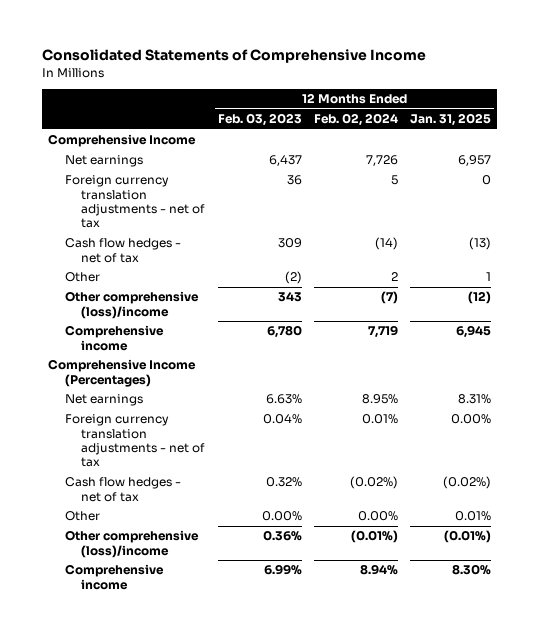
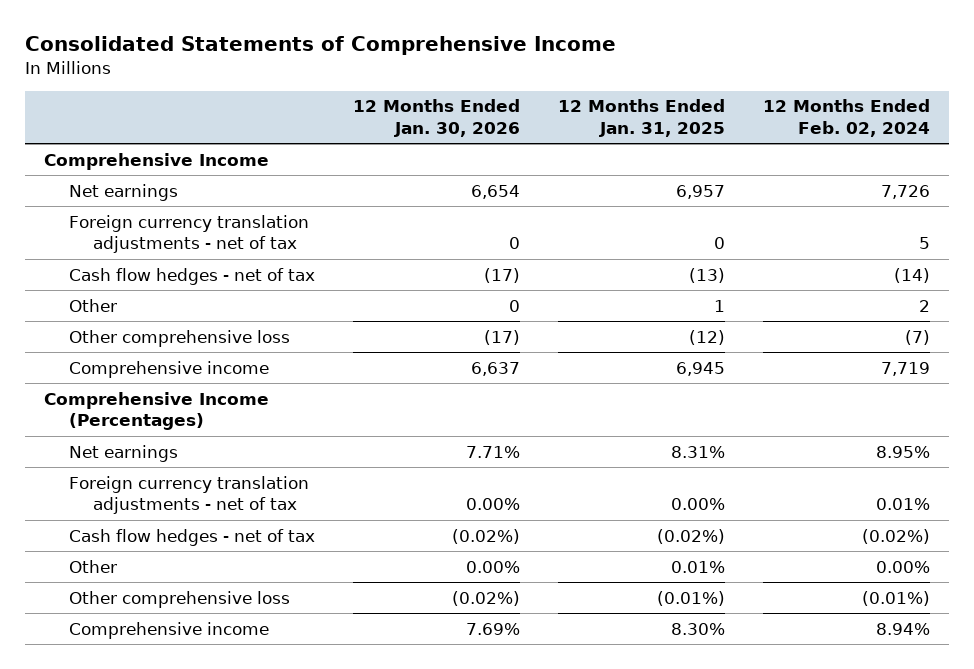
- | 12 Months Ended Feb. 03, 2023 | 12 Months Ended Feb. 02, 2024 | 12 Months Ended Jan. 31, 2025
+ | 12 Months Ended Jan. 30, 2026 | 12 Months Ended Jan. 31, 2025 | 12 Months Ended Feb. 02, 2024
- Other comprehensive (loss)/income | 343 | (7) | (12)
+ Other comprehensive loss | (17) | (12) | (7)
- Other comprehensive (loss)/income | 0.36% | (0.01%) | (0.01%)
+ Other comprehensive loss | (0.02%) | (0.01%) | (0.01%)

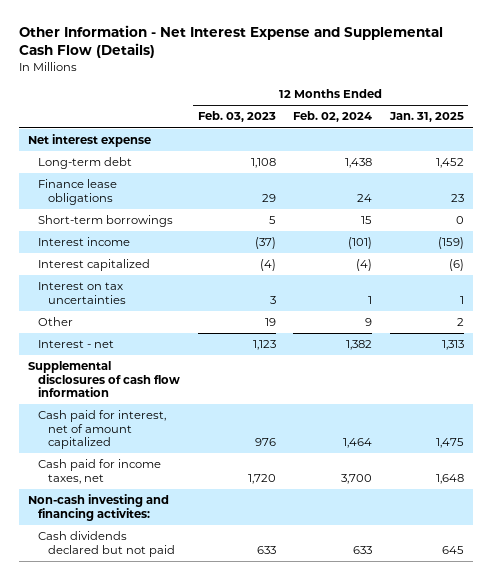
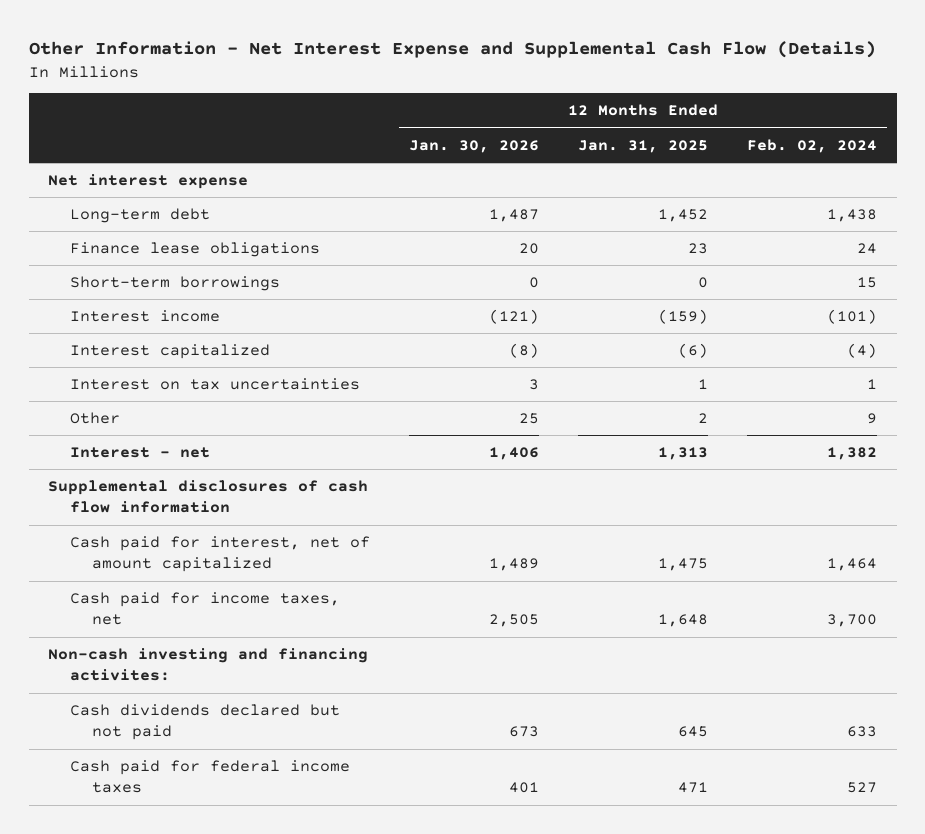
- | 12 Months Ended Feb. 03, 2023 | 12 Months Ended Feb. 02, 2024 | 12 Months Ended Jan. 31, 2025
+ | 12 Months Ended Jan. 30, 2026 | 12 Months Ended Jan. 31, 2025 | 12 Months Ended Feb. 02, 2024
+ Cash paid for federal income taxes | 401 | 471 | 527

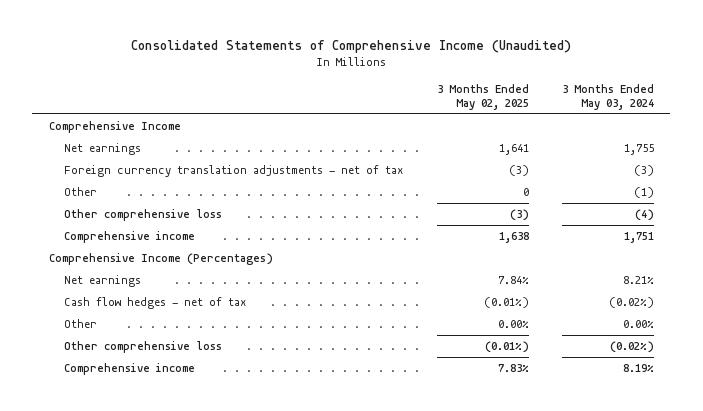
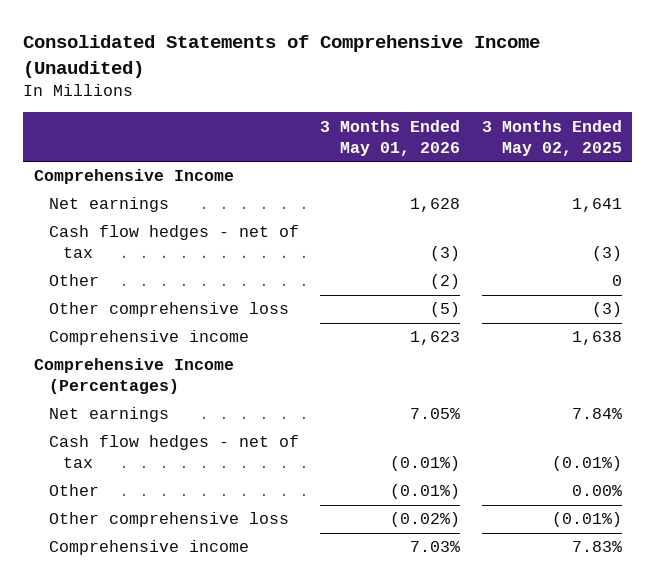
- | 3 Months Ended May 02, 2025 | 3 Months Ended May 03, 2024
+ | 3 Months Ended May 01, 2026 | 3 Months Ended May 02, 2025
- Foreign currency translation adjustments - net of tax | (3) | (3)
+ Cash flow hedges - net of tax | (3) | (3)

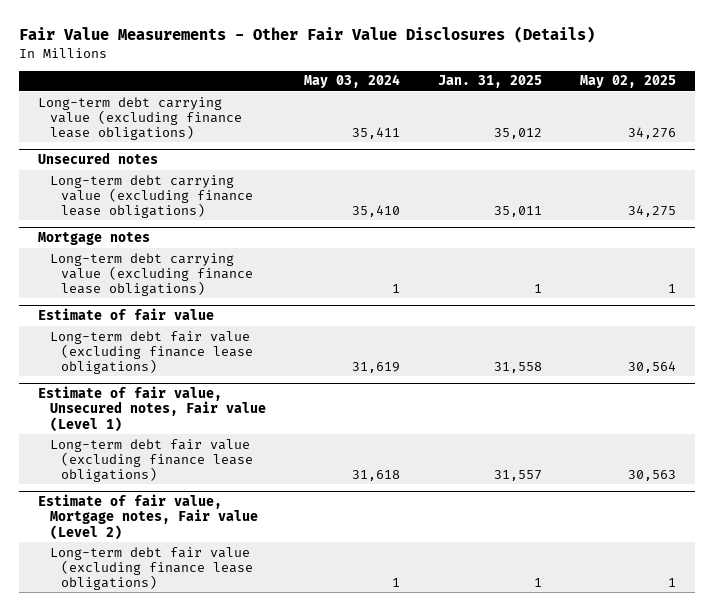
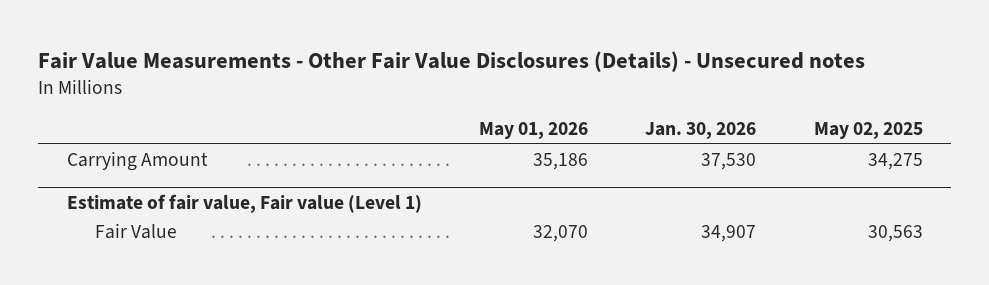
- Fair Value Measurements - Other Fair Value Disclosures (Details)
+ Fair Value Measurements - Other Fair Value Disclosures (Details) - Unsecured notes
- | May 03, 2024 | Jan. 31, 2025 | May 02, 2025
+ | May 01, 2026 | Jan. 30, 2026 | May 02, 2025
- Long-term debt carrying value (excluding finance lease obligations) | 35,411 | 35,012 | 34,276
- Unsecured notes
- Long-term debt carrying value (excluding finance lease obligations) | 35,410 | 35,011 | 34,275
- Mortgage notes
- Long-term debt carrying value (excluding finance lease obligations) | 1 | 1 | 1
- Estimate of fair value
- Long-term debt fair value (excluding finance lease obligations) | 31,619 | 31,558 | 30,564
- Estimate of fair value, Unsecured notes, Fair value (Level 1)
- Long-term debt fair value (excluding finance lease obligations) | 31,618 | 31,557 | 30,563
- Estimate of fair value, Mortgage notes, Fair value (Level 2)
- Long-term debt fair value (excluding finance lease obligations) | 1 | 1 | 1
+ Carrying Amount | 35,186 | 37,530 | 34,275
+ Estimate of fair value, Fair value (Level 1)
+ Fair Value | 32,070 | 34,907 | 30,563

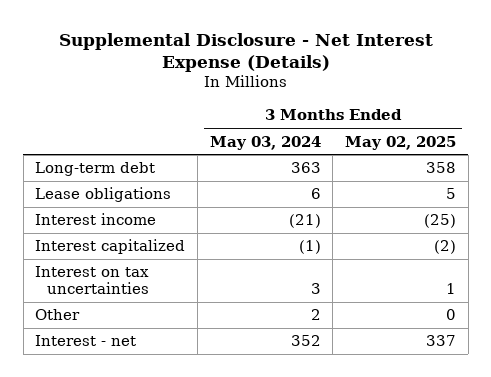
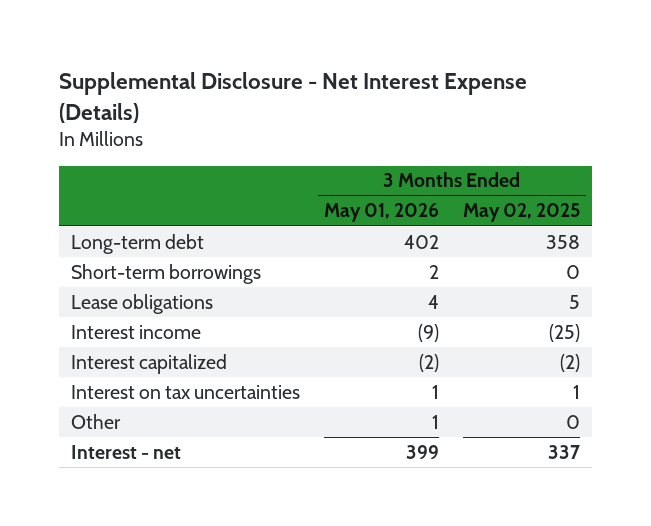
- | 3 Months Ended May 03, 2024 | 3 Months Ended May 02, 2025
+ | 3 Months Ended May 01, 2026 | 3 Months Ended May 02, 2025
+ Short-term borrowings | 2 | 0

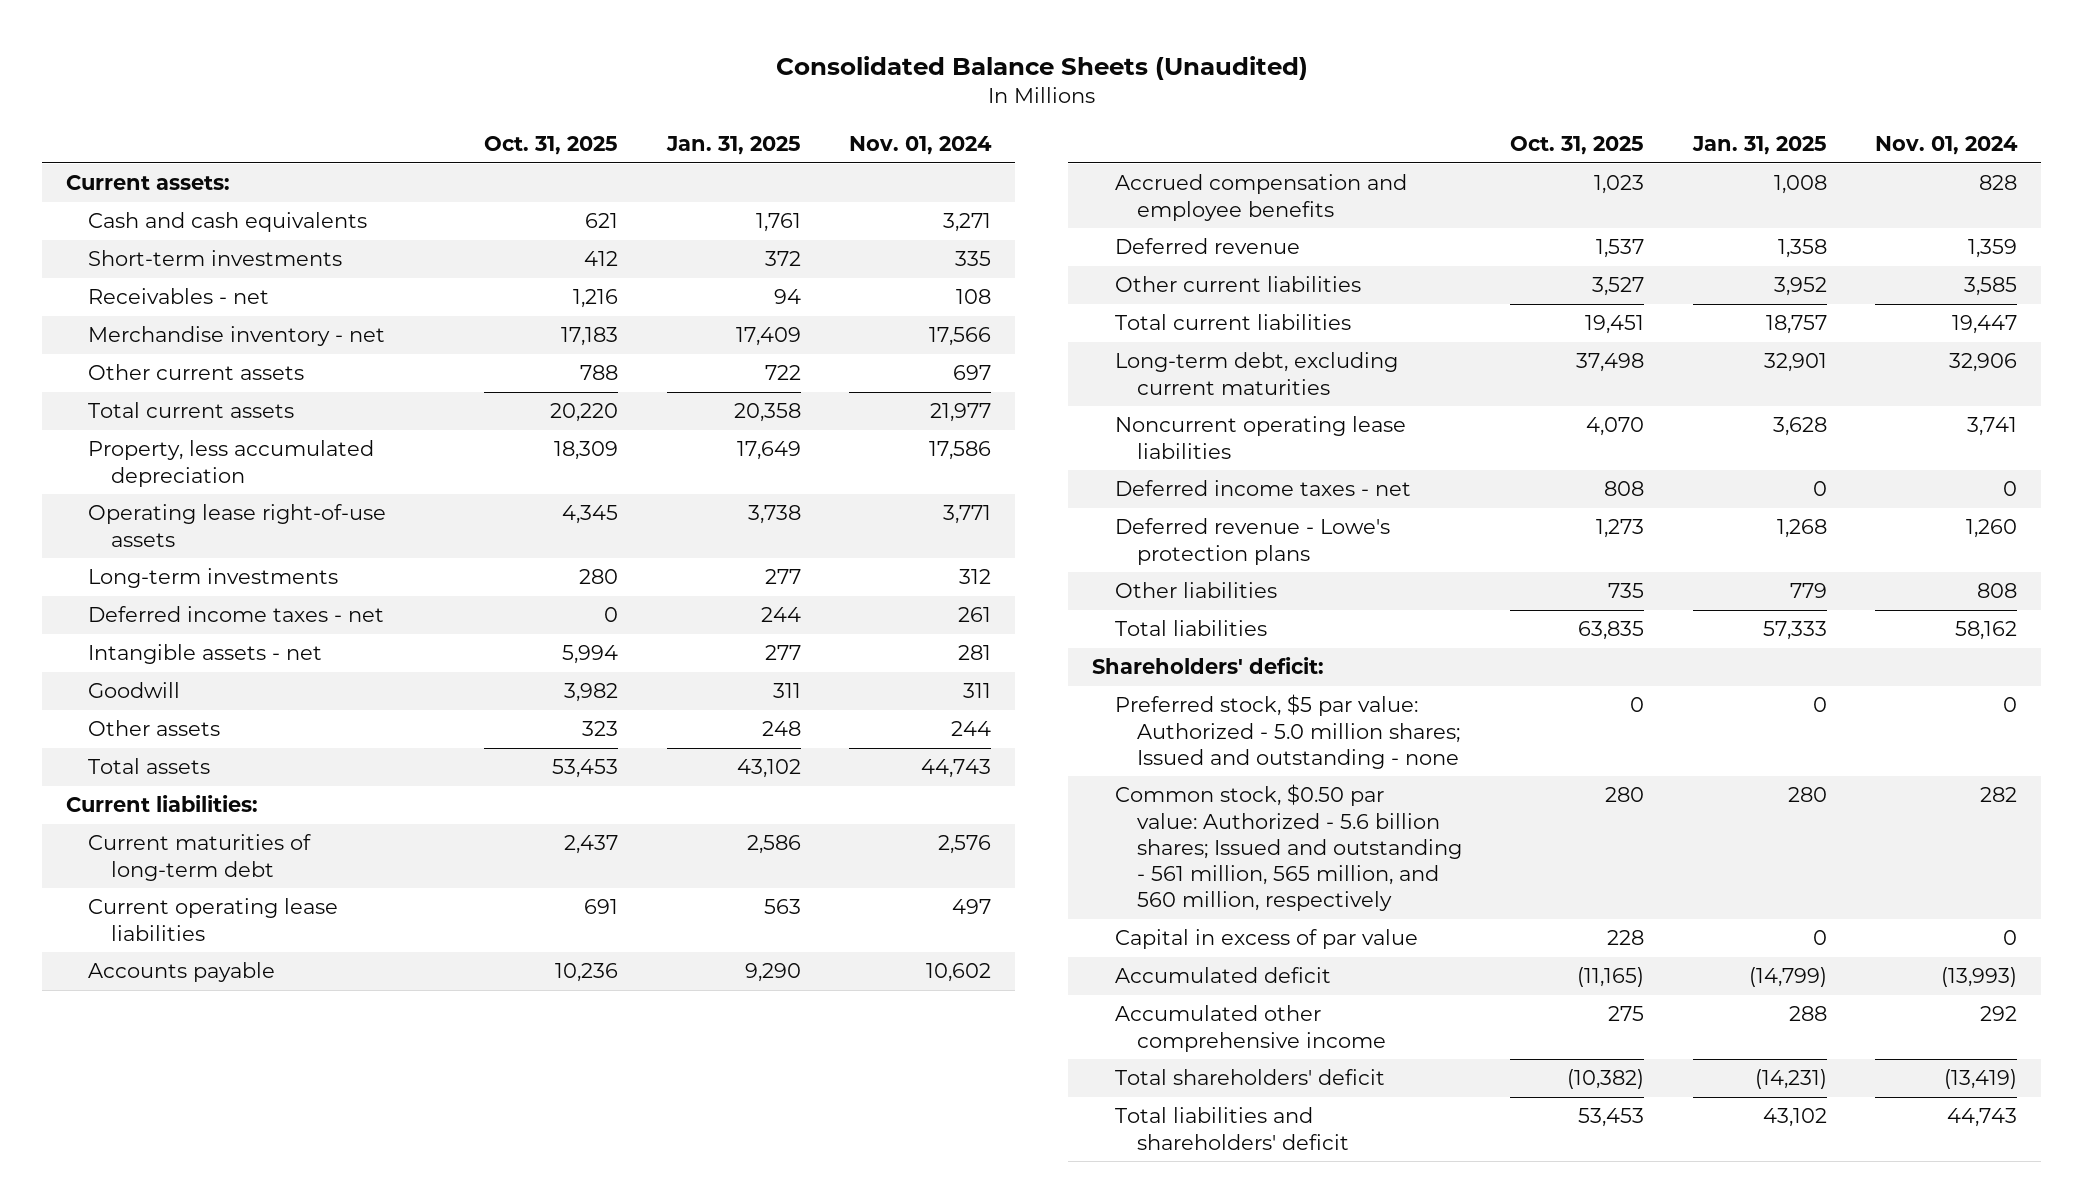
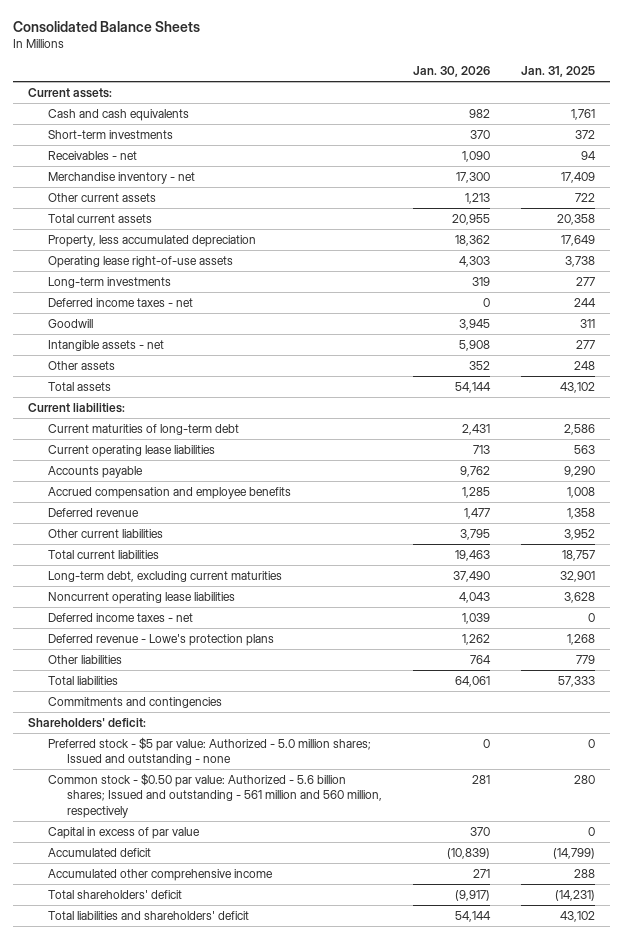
- Consolidated Balance Sheets (Unaudited)
+ Consolidated Balance Sheets
- | Oct. 31, 2025 | Jan. 31, 2025 | Nov. 01, 2024
+ | Jan. 30, 2026 | Jan. 31, 2025
moved down: Intangible assets - net | 5,908 | 277
+ Commitments and contingencies
- Preferred stock, $5 par value: Authorized - 5.0 million shares; Issued and outstanding - none | 0 | 0 | 0
- Common stock, $0.50 par value: Authorized - 5.6 billion shares; Issued and outstanding - 561 million, 565 million, and 560 million, respectively | 280 | 280 | 282
+ Preferred stock - $5 par value: Authorized - 5.0 million shares; Issued and outstanding - none | 0 | 0
+ Common stock - $0.50 par value: Authorized - 5.6 billion shares; Issued and outstanding - 561 million and 560 million, respectively | 281 | 280

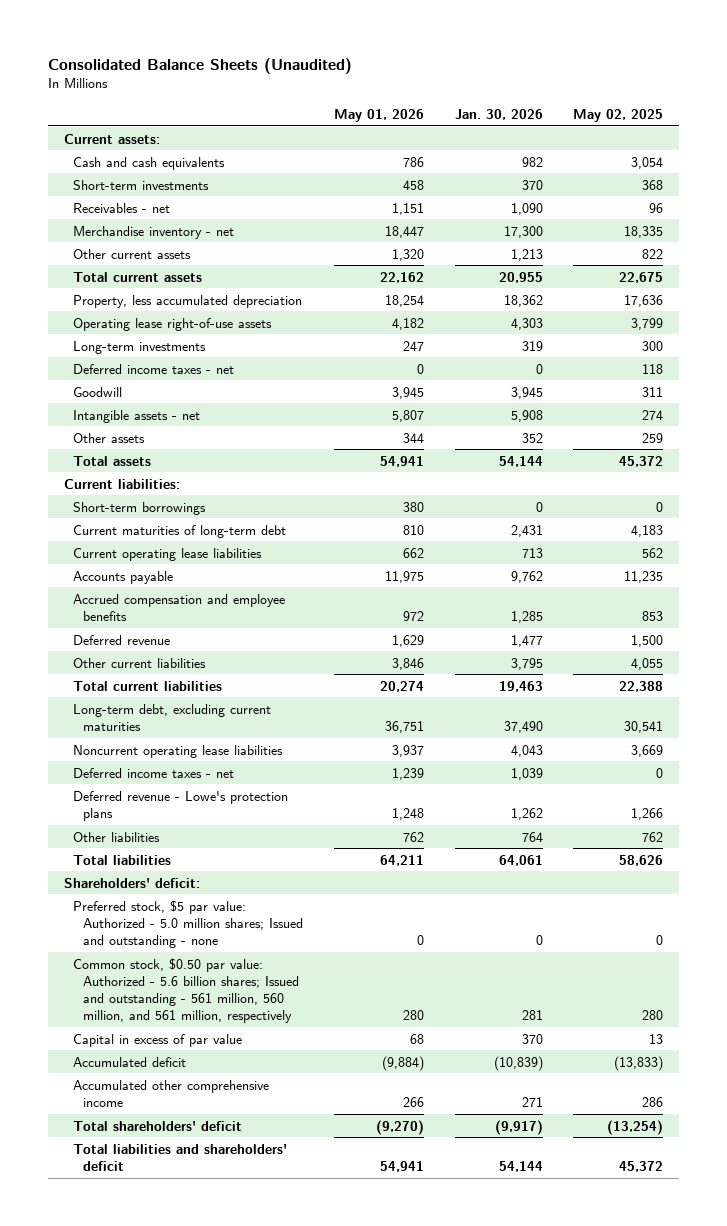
- Consolidated Balance Sheets
+ Consolidated Balance Sheets (Unaudited)
- | Jan. 30, 2026 | Jan. 31, 2025
+ | May 01, 2026 | Jan. 30, 2026 | May 02, 2025
+ Short-term borrowings | 380 | 0 | 0
- Commitments and contingencies
- Preferred stock - $5 par value: Authorized - 5.0 million shares; Issued and outstanding - none | 0 | 0
- Common stock - $0.50 par value: Authorized - 5.6 billion shares; Issued and outstanding - 561 million and 560 million, respectively | 281 | 280
+ Preferred stock, $5 par value: Authorized - 5.0 million shares; Issued and outstanding - none | 0 | 0 | 0
+ Common stock, $0.50 par value: Authorized - 5.6 billion shares; Issued and outstanding - 561 million, 560 million, and 561 million, respectively | 280 | 281 | 280

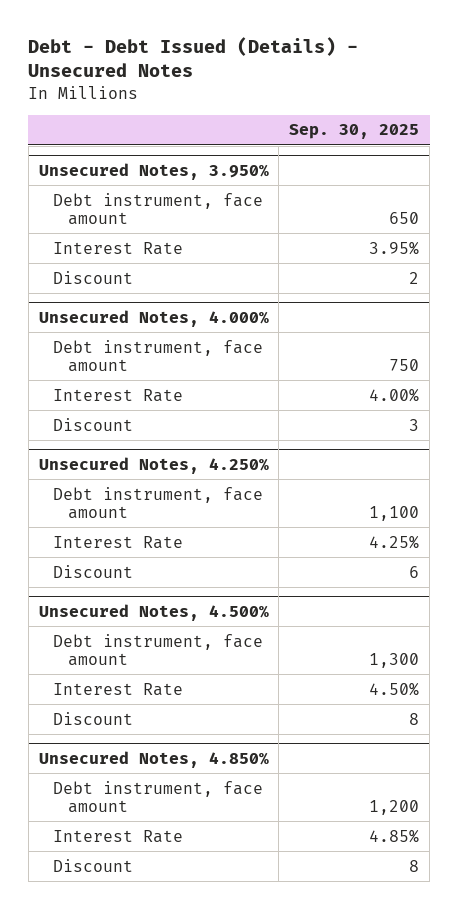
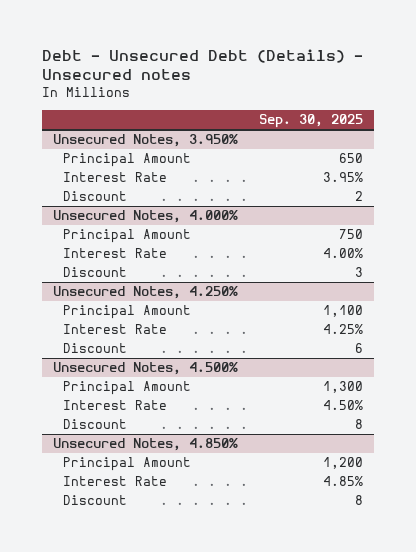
- Debt - Debt Issued (Details) - Unsecured Notes
+ Debt - Unsecured Debt (Details) - Unsecured notes
@ Unsecured Notes, 3.950%
- Debt instrument, face amount | 650
+ Principal Amount | 650
@ Unsecured Notes, 4.000%
- Debt instrument, face amount | 750
+ Principal Amount | 750
@ Unsecured Notes, 4.250%
- Debt instrument, face amount | 1,100
+ Principal Amount | 1,100
@ Unsecured Notes, 4.500%
- Debt instrument, face amount | 1,300
+ Principal Amount | 1,300
@ Unsecured Notes, 4.850%
- Debt instrument, face amount | 1,200
+ Principal Amount | 1,200

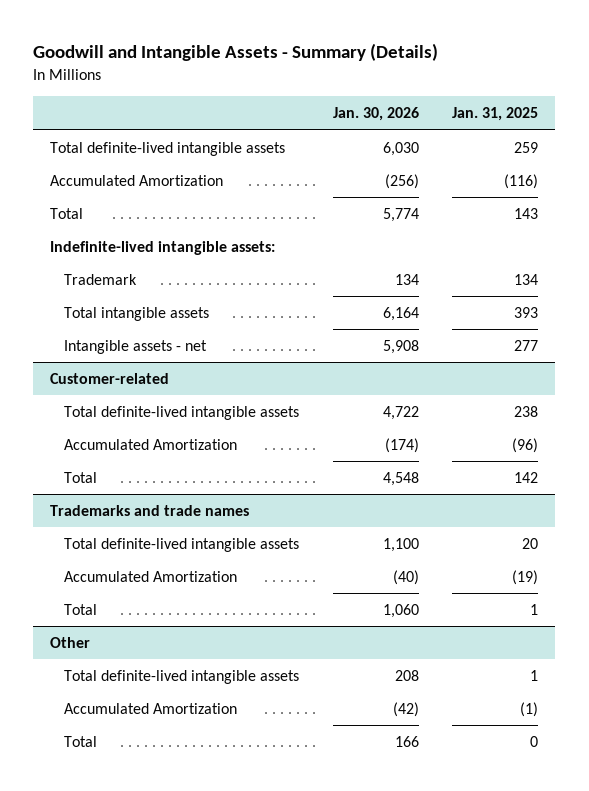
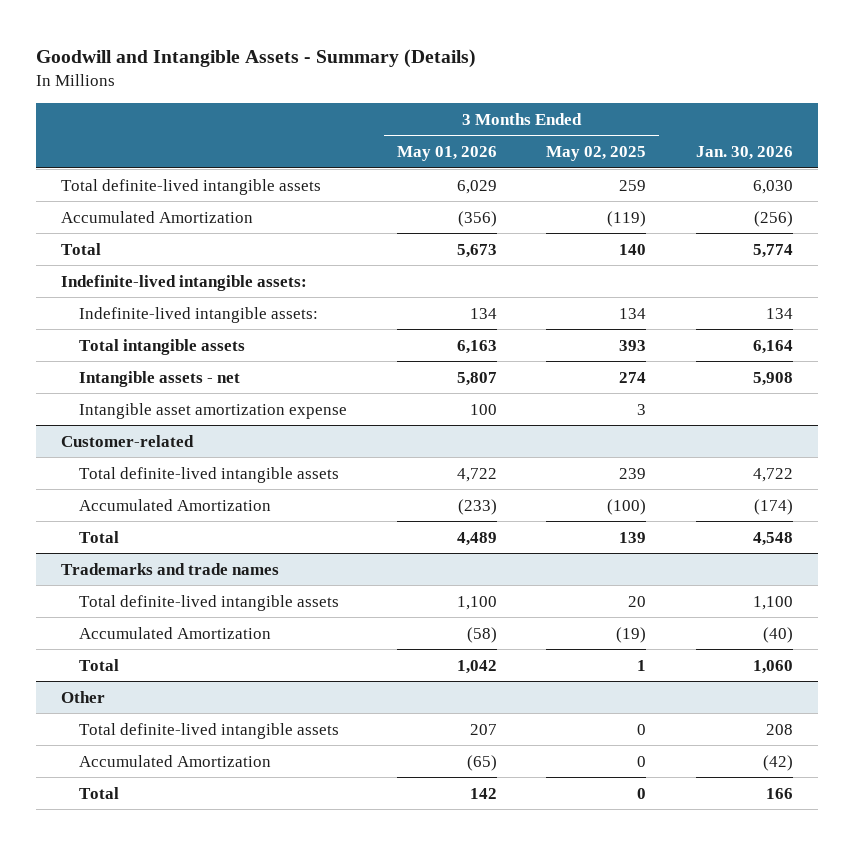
- | Jan. 30, 2026 | Jan. 31, 2025
+ | 3 Months Ended May 01, 2026 | 3 Months Ended May 02, 2025 | Jan. 30, 2026
- Trademark | 134 | 134
+ Indefinite-lived intangible assets: | 134 | 134 | 134
+ Intangible asset amortization expense | 100 | 3 |

